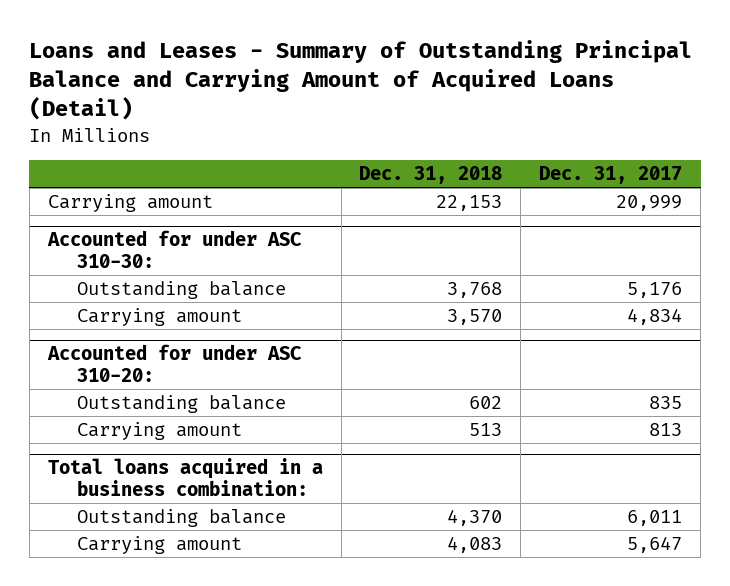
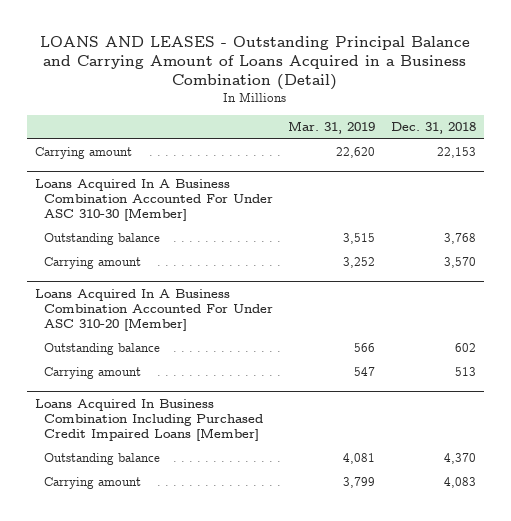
- Loans and Leases - Summary of Outstanding Principal Balance and Carrying Amount of Acquired Loans (Detail)
+ LOANS AND LEASES - Outstanding Principal Balance and Carrying Amount of Loans Acquired in a Business Combination (Detail)
- | Dec. 31, 2018 | Dec. 31, 2017
+ | Mar. 31, 2019 | Dec. 31, 2018
- Accounted for under ASC 310-30:
+ Loans Acquired In A Business Combination Accounted For Under ASC 310-30 [Member]
- Accounted for under ASC 310-20:
+ Loans Acquired In A Business Combination Accounted For Under ASC 310-20 [Member]
- Total loans acquired in a business combination:
+ Loans Acquired In Business Combination Including Purchased Credit Impaired Loans [Member]

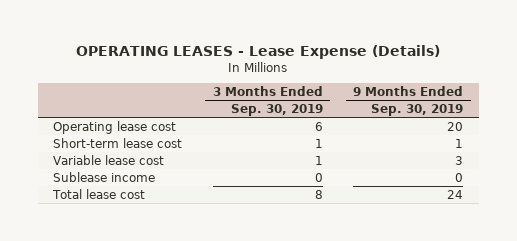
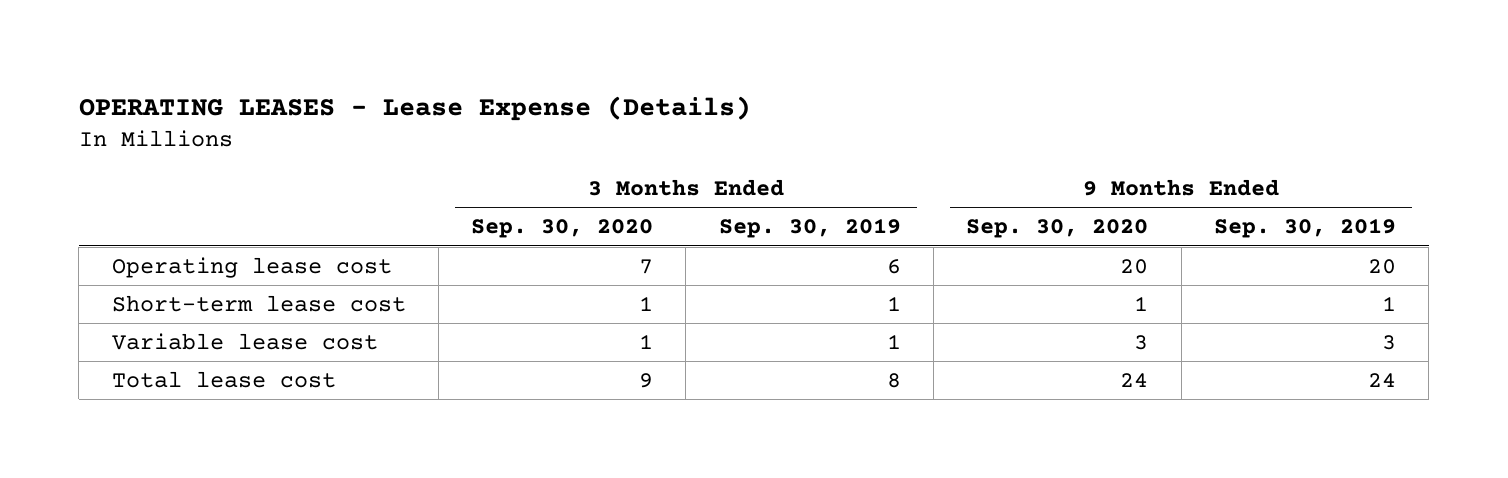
- | 3 Months Ended Sep. 30, 2019 | 9 Months Ended Sep. 30, 2019
+ | 3 Months Ended Sep. 30, 2020 | 3 Months Ended Sep. 30, 2019 | 9 Months Ended Sep. 30, 2020 | 9 Months Ended Sep. 30, 2019
- Sublease income | 0 | 0

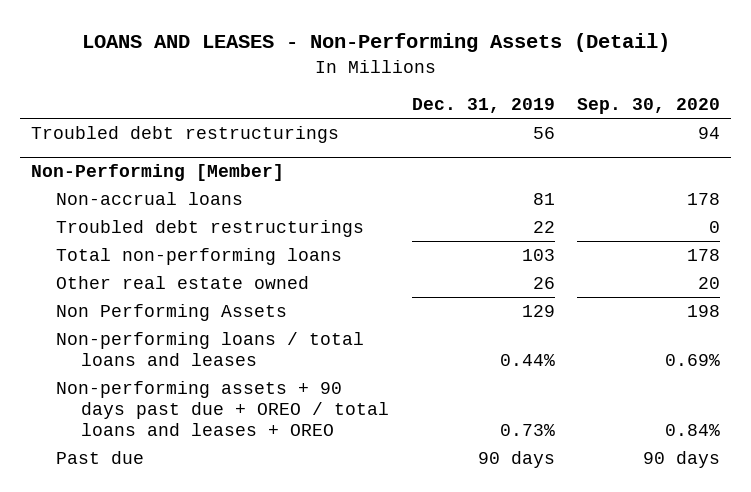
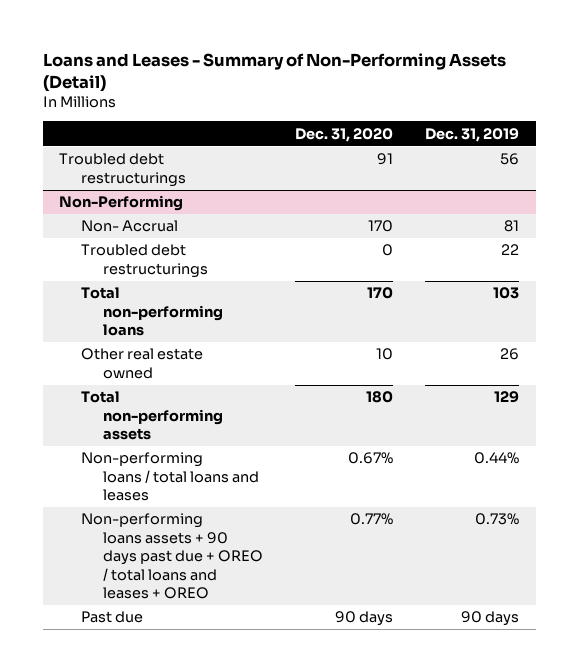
- LOANS AND LEASES - Non-Performing Assets (Detail)
+ Loans and Leases - Summary of Non-Performing Assets (Detail)
- | Dec. 31, 2019 | Sep. 30, 2020
+ | Dec. 31, 2020 | Dec. 31, 2019
- Non-Performing [Member]
- Non-accrual loans | 81 | 178
+ Non-Performing
+ Non- Accrual | 170 | 81
- Non Performing Assets | 129 | 198
+ Total non-performing assets | 180 | 129
- Non-performing assets + 90 days past due + OREO / total loans and leases + OREO | 0.73% | 0.84%
+ Non-performing loans assets + 90 days past due + OREO / total loans and leases + OREO | 0.77% | 0.73%

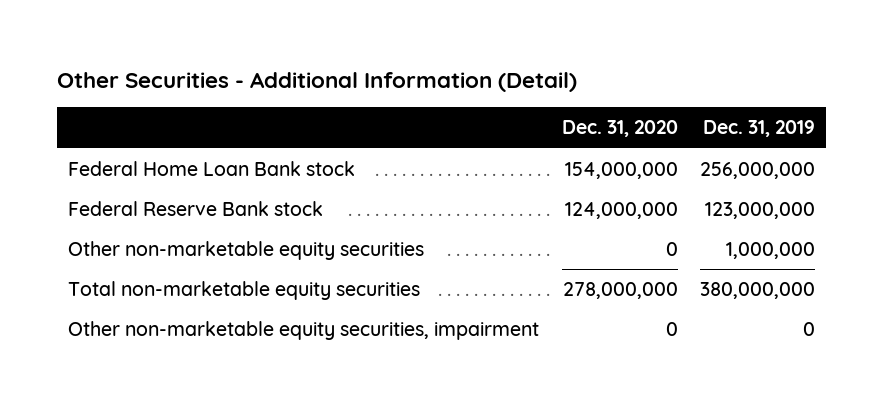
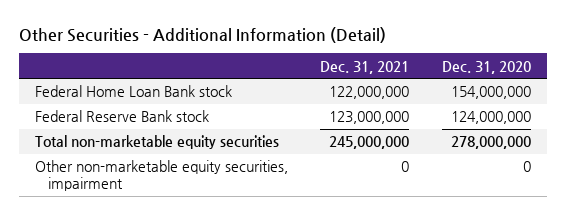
- | Dec. 31, 2020 | Dec. 31, 2019
+ | Dec. 31, 2021 | Dec. 31, 2020
- Other non-marketable equity securities | 0 | 1,000,000

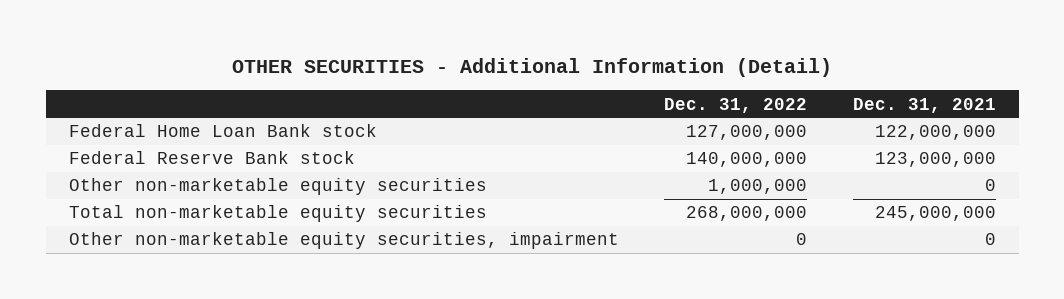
- Other Securities - Additional Information (Detail)
+ OTHER SECURITIES - Additional Information (Detail)
- | Dec. 31, 2021 | Dec. 31, 2020
+ | Dec. 31, 2022 | Dec. 31, 2021
+ Other non-marketable equity securities | 1,000,000 | 0

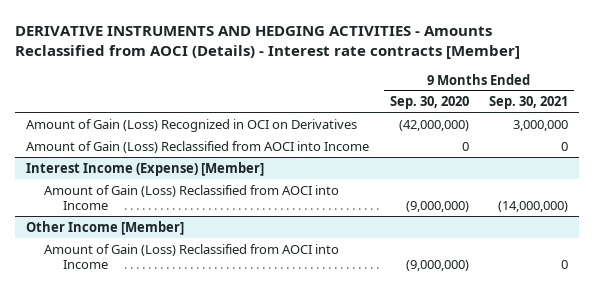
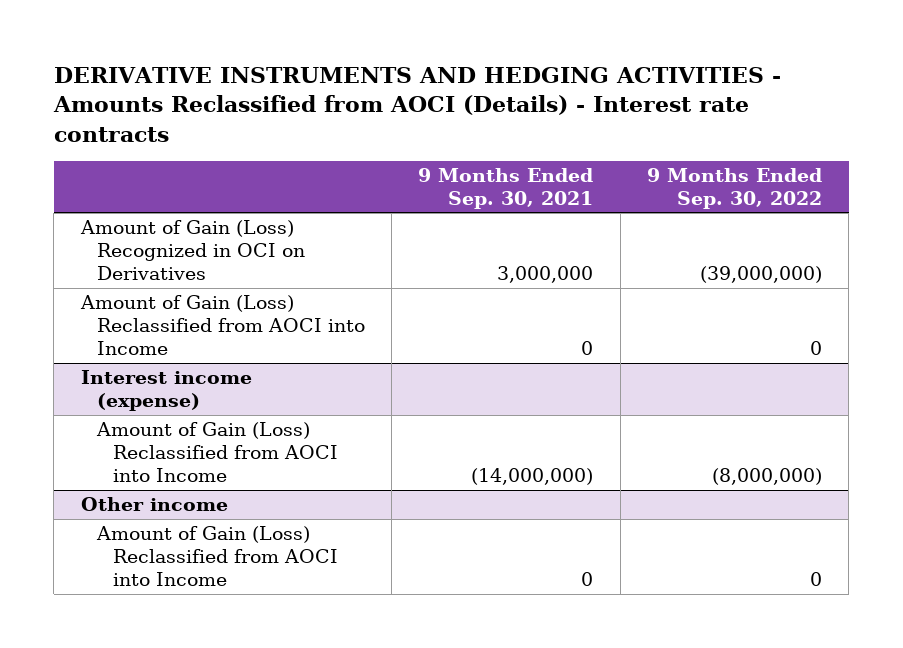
- DERIVATIVE INSTRUMENTS AND HEDGING ACTIVITIES - Amounts Reclassified from AOCI (Details) - Interest rate contracts [Member]
+ DERIVATIVE INSTRUMENTS AND HEDGING ACTIVITIES - Amounts Reclassified from AOCI (Details) - Interest rate contracts
- | 9 Months Ended Sep. 30, 2020 | 9 Months Ended Sep. 30, 2021
+ | 9 Months Ended Sep. 30, 2021 | 9 Months Ended Sep. 30, 2022
- Interest Income (Expense) [Member]
+ Interest income (expense)
- Other Income [Member]
+ Other income

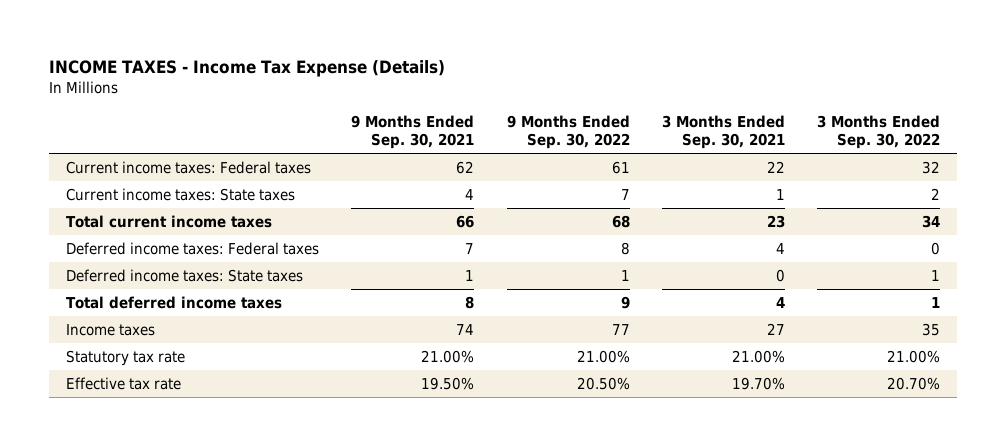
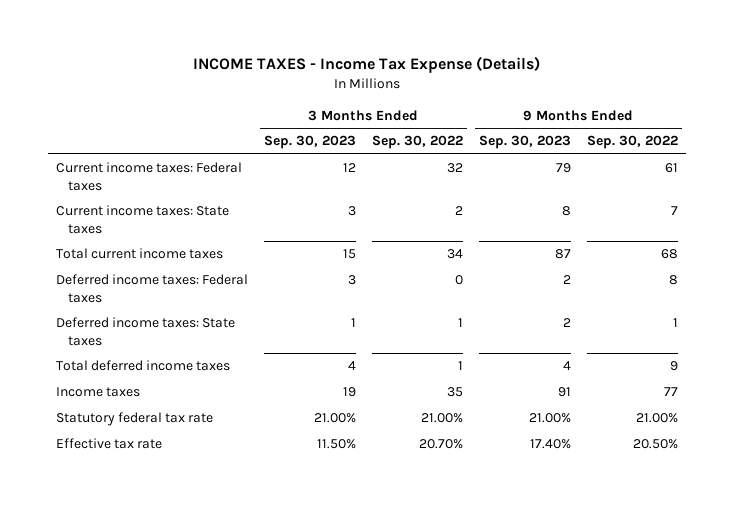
- | 9 Months Ended Sep. 30, 2021 | 9 Months Ended Sep. 30, 2022 | 3 Months Ended Sep. 30, 2021 | 3 Months Ended Sep. 30, 2022
+ | 3 Months Ended Sep. 30, 2023 | 3 Months Ended Sep. 30, 2022 | 9 Months Ended Sep. 30, 2023 | 9 Months Ended Sep. 30, 2022
- Statutory tax rate | 21.00% | 21.00% | 21.00% | 21.00%
+ Statutory federal tax rate | 21.00% | 21.00% | 21.00% | 21.00%

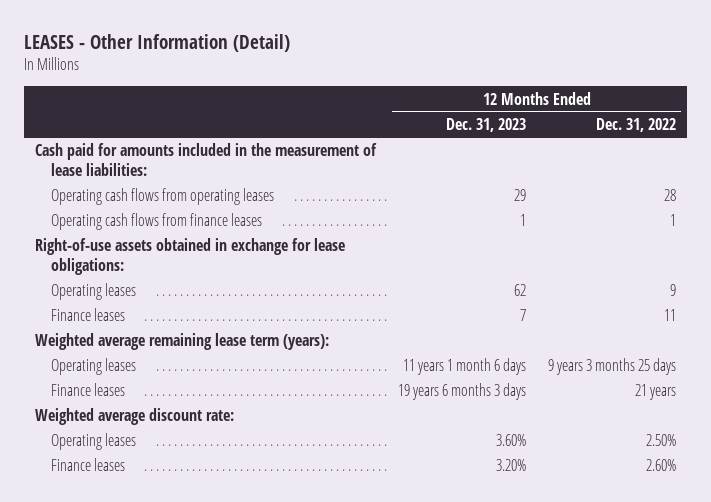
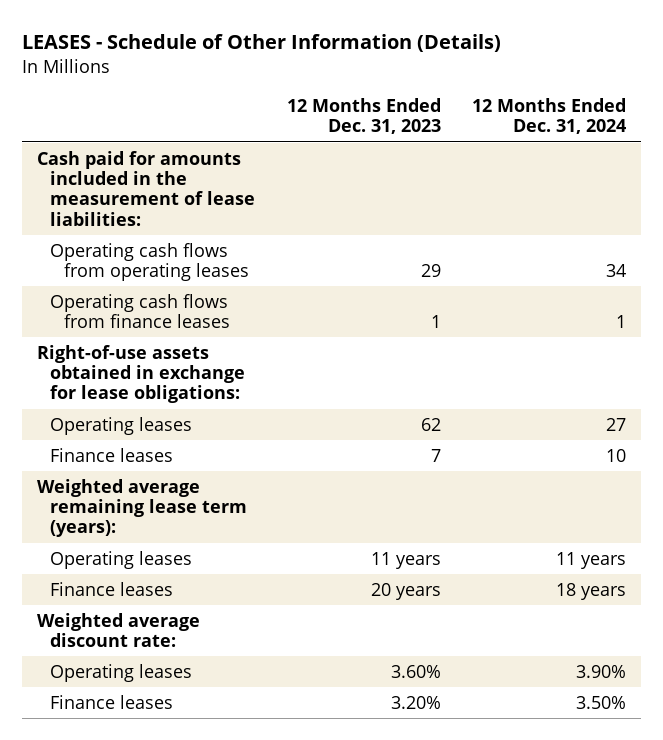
- LEASES - Other Information (Detail)
+ LEASES - Schedule of Other Information (Details)
- | 12 Months Ended Dec. 31, 2023 | 12 Months Ended Dec. 31, 2022
+ | 12 Months Ended Dec. 31, 2023 | 12 Months Ended Dec. 31, 2024
- Operating leases | 11 years 1 month 6 days | 9 years 3 months 25 days
- Finance leases | 19 years 6 months 3 days | 21 years
+ Operating leases | 11 years | 11 years
+ Finance leases | 20 years | 18 years

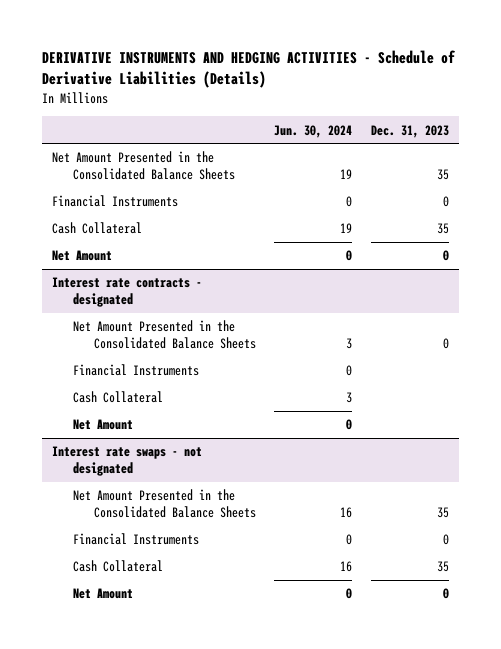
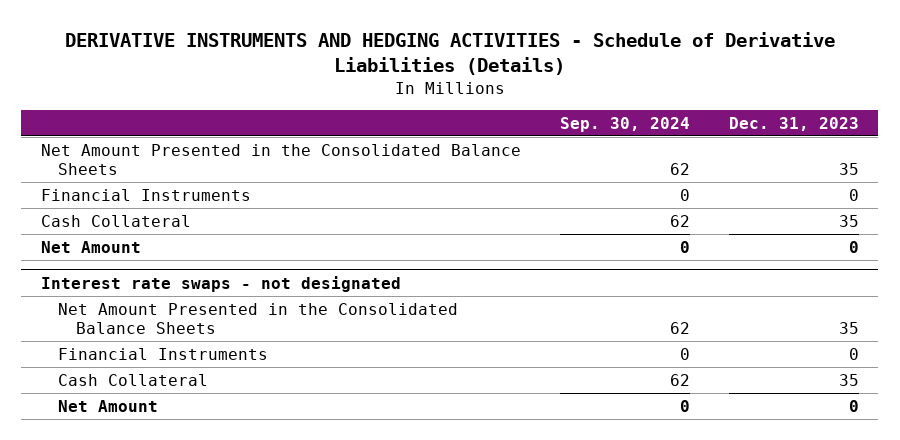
- | Jun. 30, 2024 | Dec. 31, 2023
+ | Sep. 30, 2024 | Dec. 31, 2023
- Interest rate contracts - designated
- Net Amount Presented in the Consolidated Balance Sheets | 3 | 0
- Financial Instruments | 0 |
- Cash Collateral | 3 |
- Net Amount | 0 |

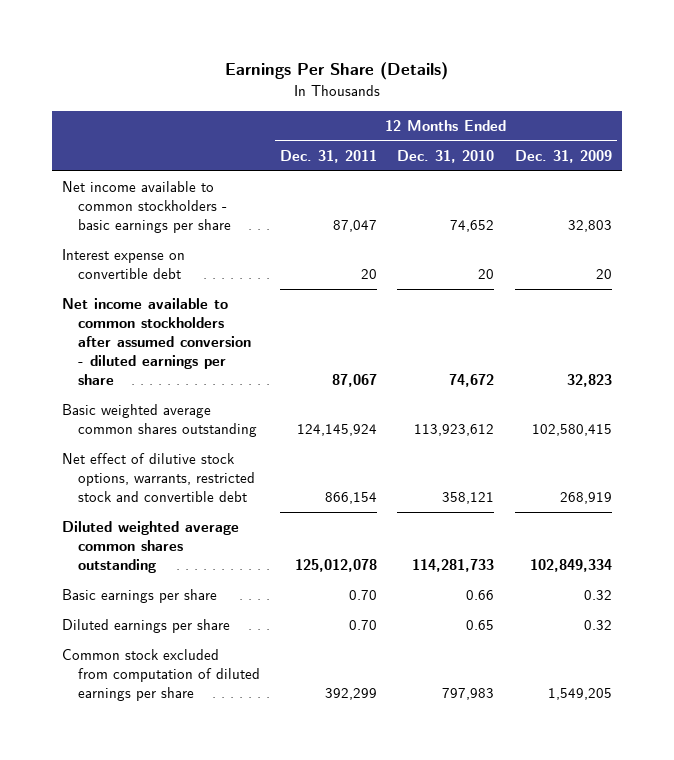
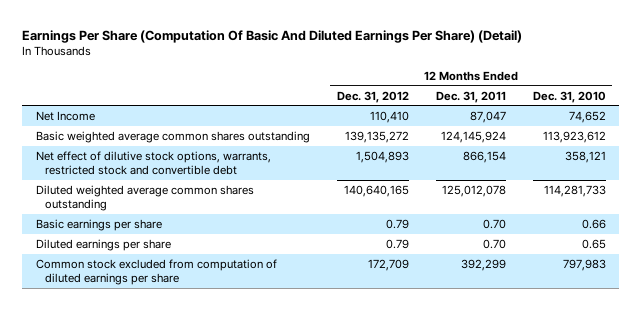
- Earnings Per Share (Details)
+ Earnings Per Share (Computation Of Basic And Diluted Earnings Per Share) (Detail)
- | 12 Months Ended Dec. 31, 2011 | 12 Months Ended Dec. 31, 2010 | 12 Months Ended Dec. 31, 2009
+ | 12 Months Ended Dec. 31, 2012 | 12 Months Ended Dec. 31, 2011 | 12 Months Ended Dec. 31, 2010
- Net income available to common stockholders - basic earnings per share | 87,047 | 74,652 | 32,803
- Interest expense on convertible debt | 20 | 20 | 20
- Net income available to common stockholders after assumed conversion - diluted earnings per share | 87,067 | 74,672 | 32,823
+ Net Income | 110,410 | 87,047 | 74,652

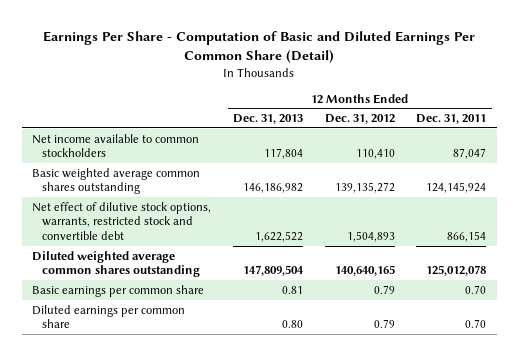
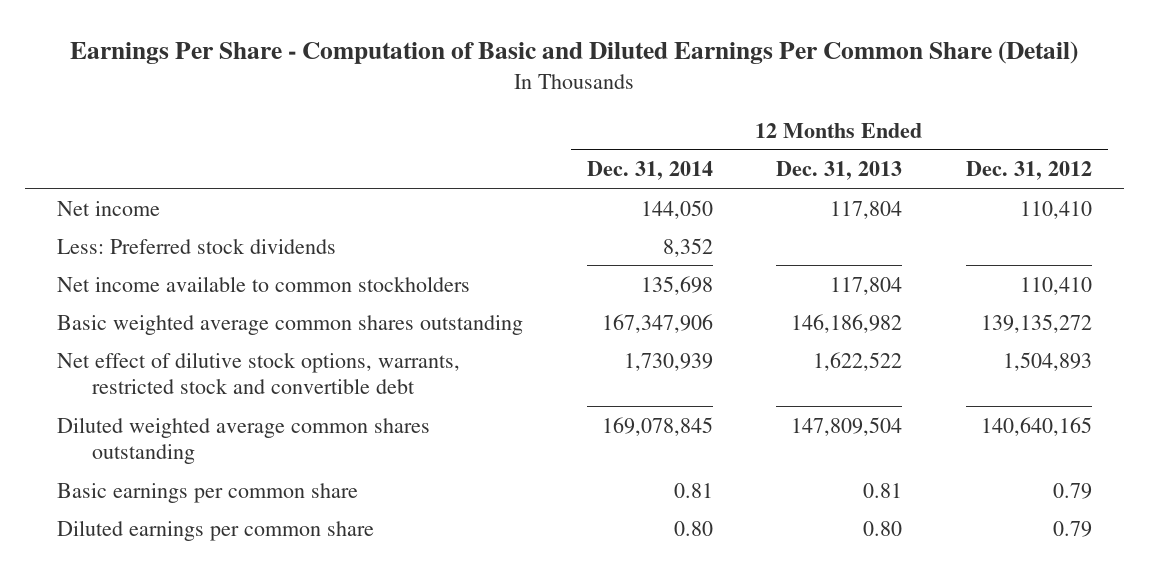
- | 12 Months Ended Dec. 31, 2013 | 12 Months Ended Dec. 31, 2012 | 12 Months Ended Dec. 31, 2011
+ | 12 Months Ended Dec. 31, 2014 | 12 Months Ended Dec. 31, 2013 | 12 Months Ended Dec. 31, 2012
+ Net income | 144,050 | 117,804 | 110,410
+ Less: Preferred stock dividends | 8,352 | |

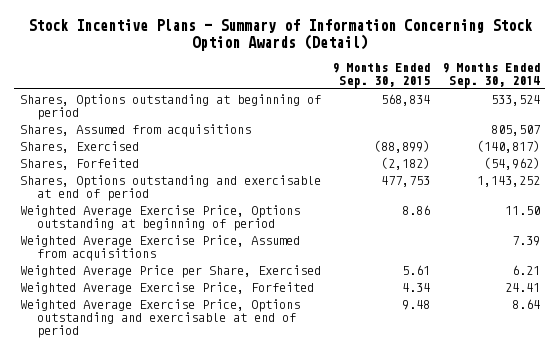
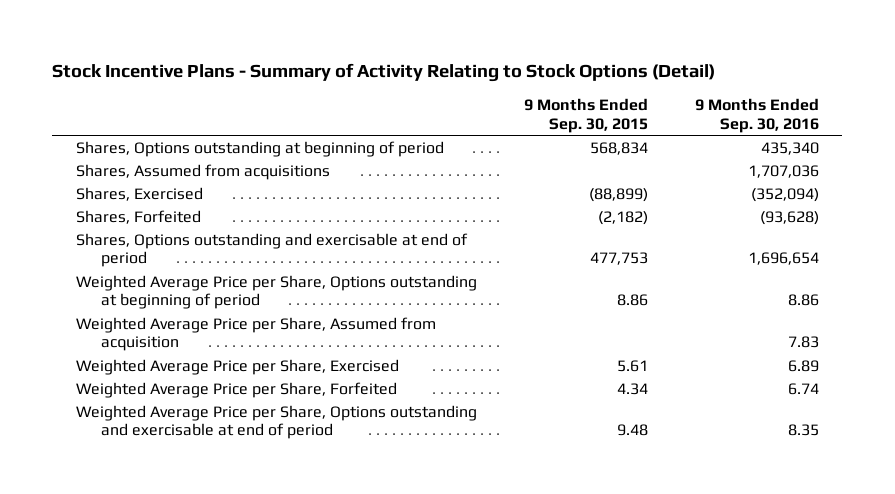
- Stock Incentive Plans - Summary of Information Concerning Stock Option Awards (Detail)
+ Stock Incentive Plans - Summary of Activity Relating to Stock Options (Detail)
- | 9 Months Ended Sep. 30, 2015 | 9 Months Ended Sep. 30, 2014
+ | 9 Months Ended Sep. 30, 2015 | 9 Months Ended Sep. 30, 2016
- Weighted Average Exercise Price, Options outstanding at beginning of period | 8.86 | 11.50
- Weighted Average Exercise Price, Assumed from acquisitions | | 7.39
+ Weighted Average Price per Share, Options outstanding at beginning of period | 8.86 | 8.86
+ Weighted Average Price per Share, Assumed from acquisition | | 7.83
- Weighted Average Exercise Price, Forfeited | 4.34 | 24.41
- Weighted Average Exercise Price, Options outstanding and exercisable at end of period | 9.48 | 8.64
+ Weighted Average Price per Share, Forfeited | 4.34 | 6.74
+ Weighted Average Price per Share, Options outstanding and exercisable at end of period | 9.48 | 8.35

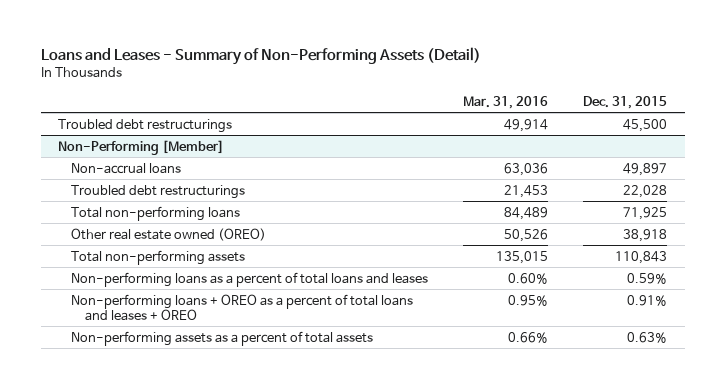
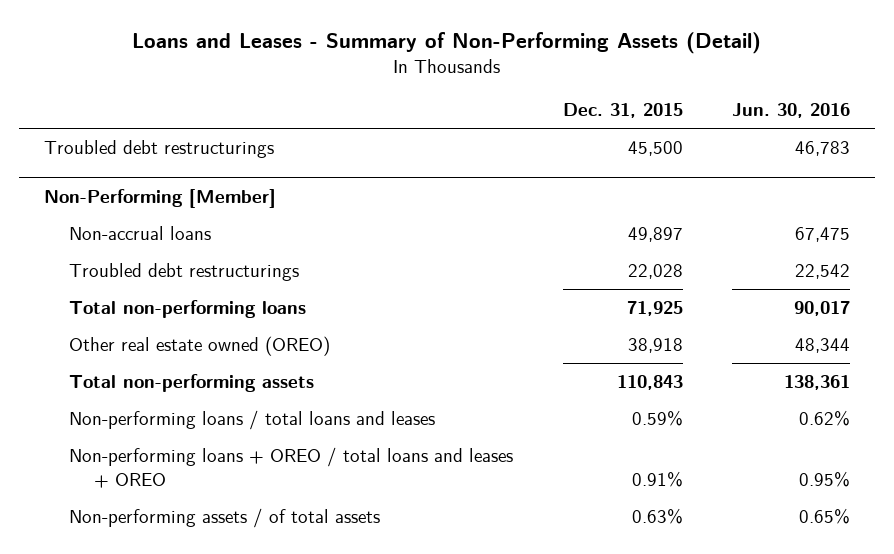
- | Mar. 31, 2016 | Dec. 31, 2015
+ | Dec. 31, 2015 | Jun. 30, 2016
@ Non-Performing [Member]
- Non-performing loans as a percent of total loans and leases | 0.60% | 0.59%
- Non-performing loans + OREO as a percent of total loans and leases + OREO | 0.95% | 0.91%
- Non-performing assets as a percent of total assets | 0.66% | 0.63%
+ Non-performing loans / total loans and leases | 0.59% | 0.62%
+ Non-performing loans + OREO / total loans and leases + OREO | 0.91% | 0.95%
+ Non-performing assets / of total assets | 0.63% | 0.65%

